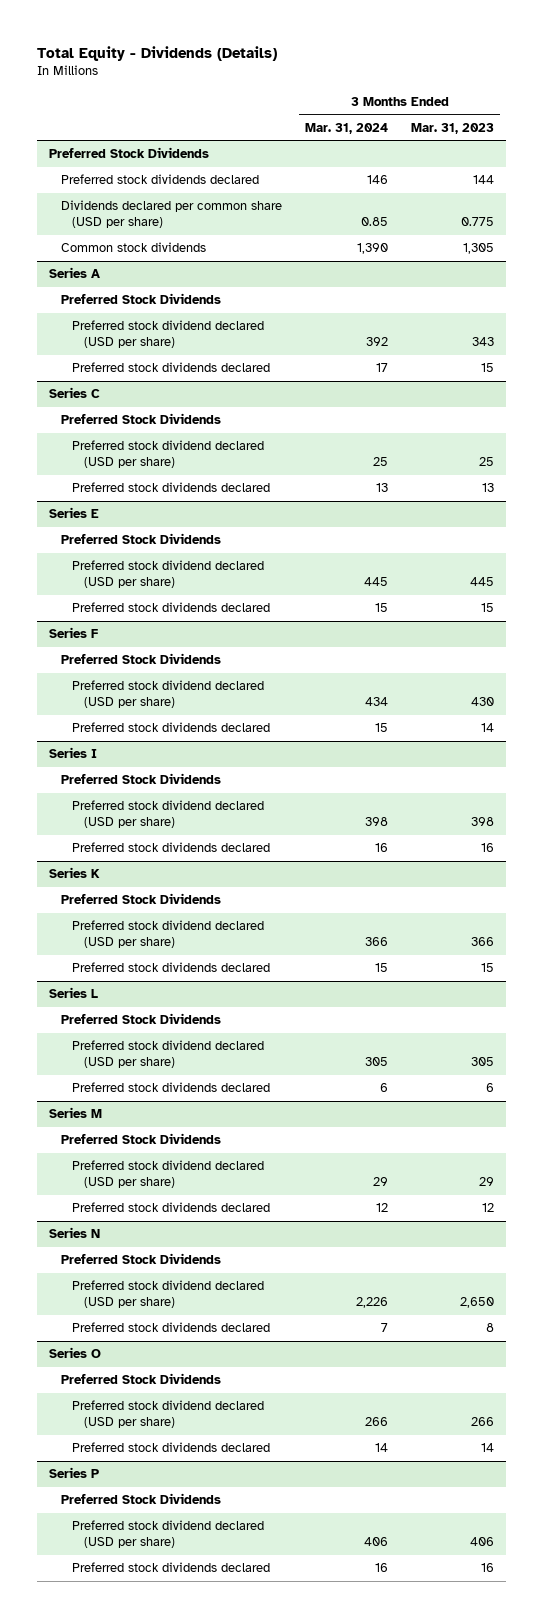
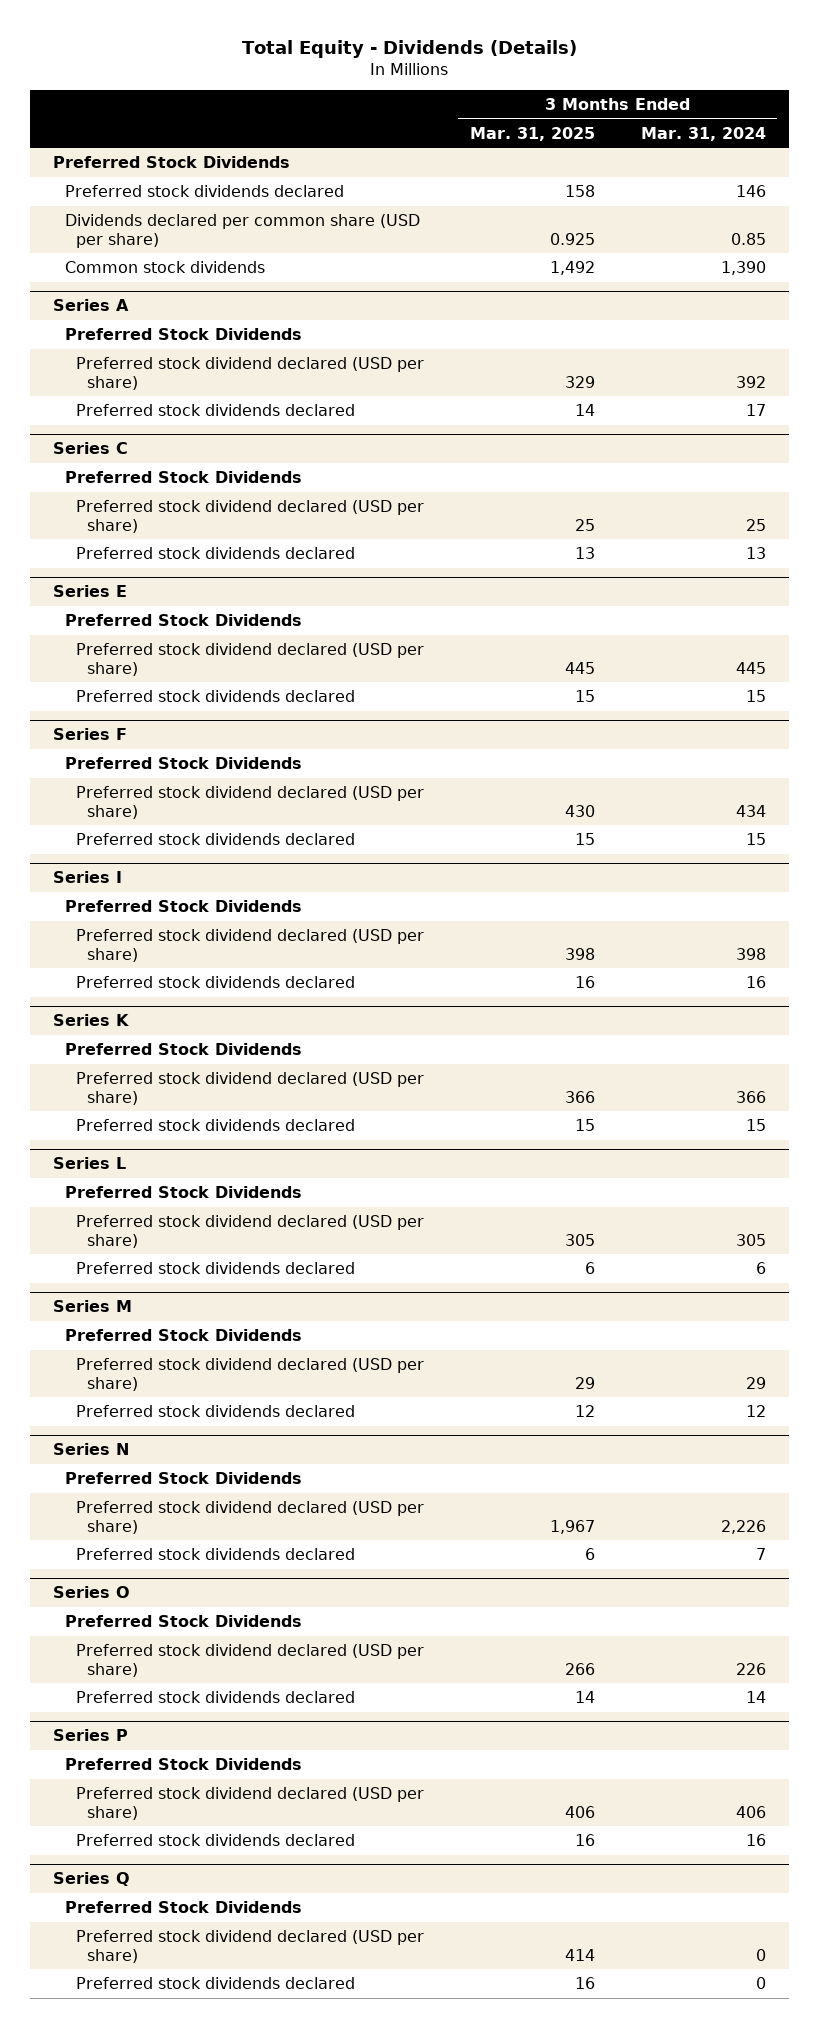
- | 3 Months Ended Mar. 31, 2024 | 3 Months Ended Mar. 31, 2023
+ | 3 Months Ended Mar. 31, 2025 | 3 Months Ended Mar. 31, 2024
@ Series O
- Preferred stock dividend declared (USD per share) | 266 | 266
+ Preferred stock dividend declared (USD per share) | 266 | 226
+ Series Q
+ Preferred Stock Dividends
+ Preferred stock dividend declared (USD per share) | 414 | 0
+ Preferred stock dividends declared | 16 | 0

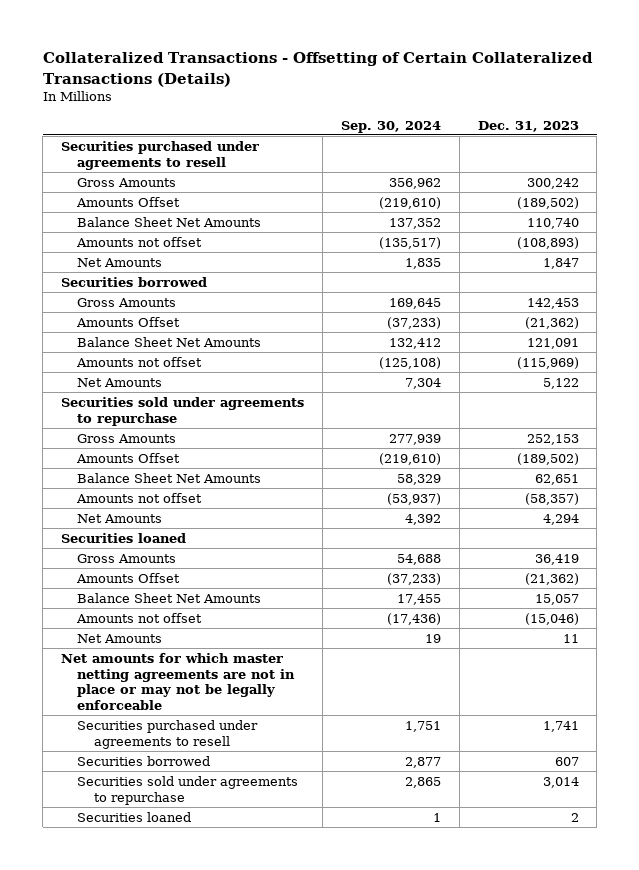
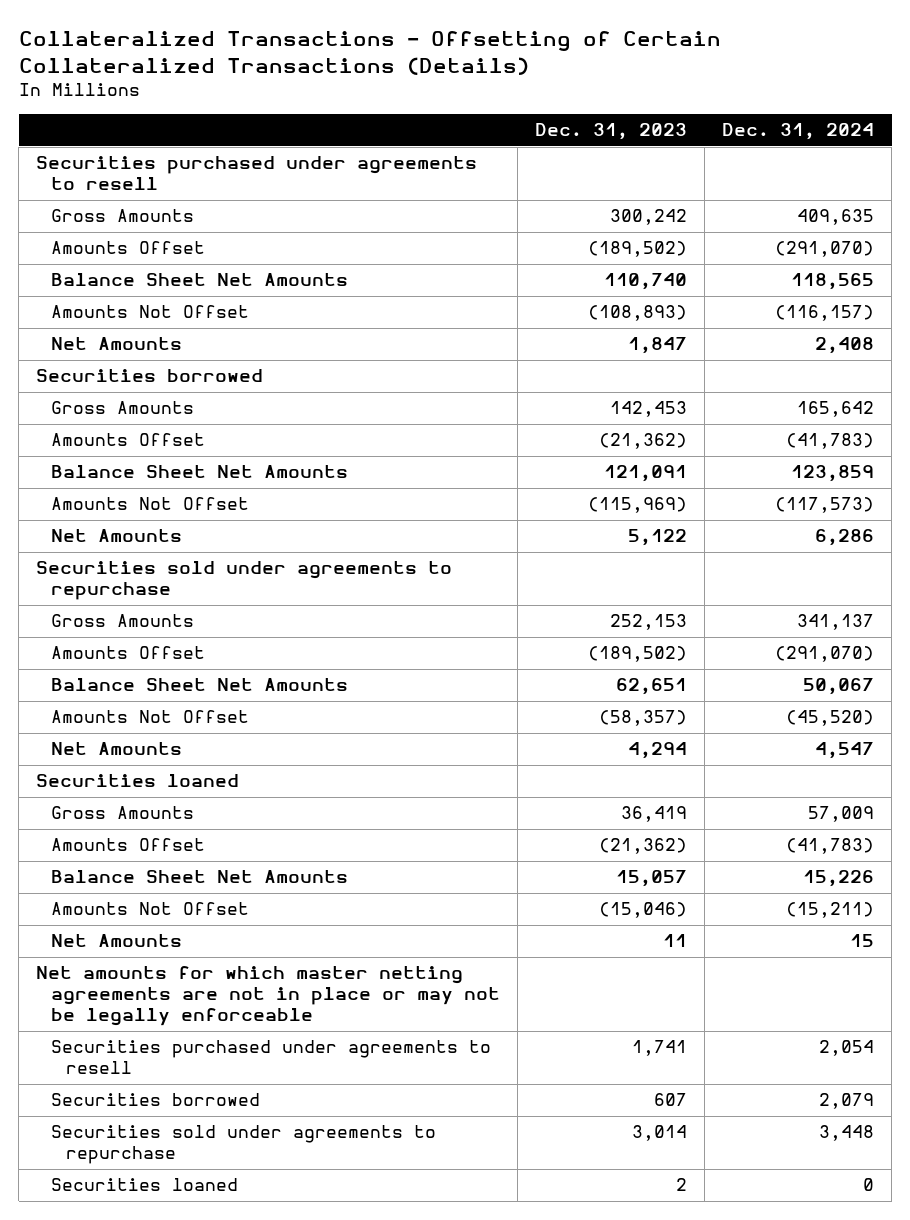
- | Sep. 30, 2024 | Dec. 31, 2023
+ | Dec. 31, 2023 | Dec. 31, 2024
- Amounts not offset | (135,517) | (108,893)
+ Amounts Not Offset | (108,893) | (116,157)
- Amounts not offset | (125,108) | (115,969)
+ Amounts Not Offset | (115,969) | (117,573)
- Amounts not offset | (53,937) | (58,357)
+ Amounts Not Offset | (58,357) | (45,520)
- Amounts not offset | (17,436) | (15,046)
+ Amounts Not Offset | (15,046) | (15,211)

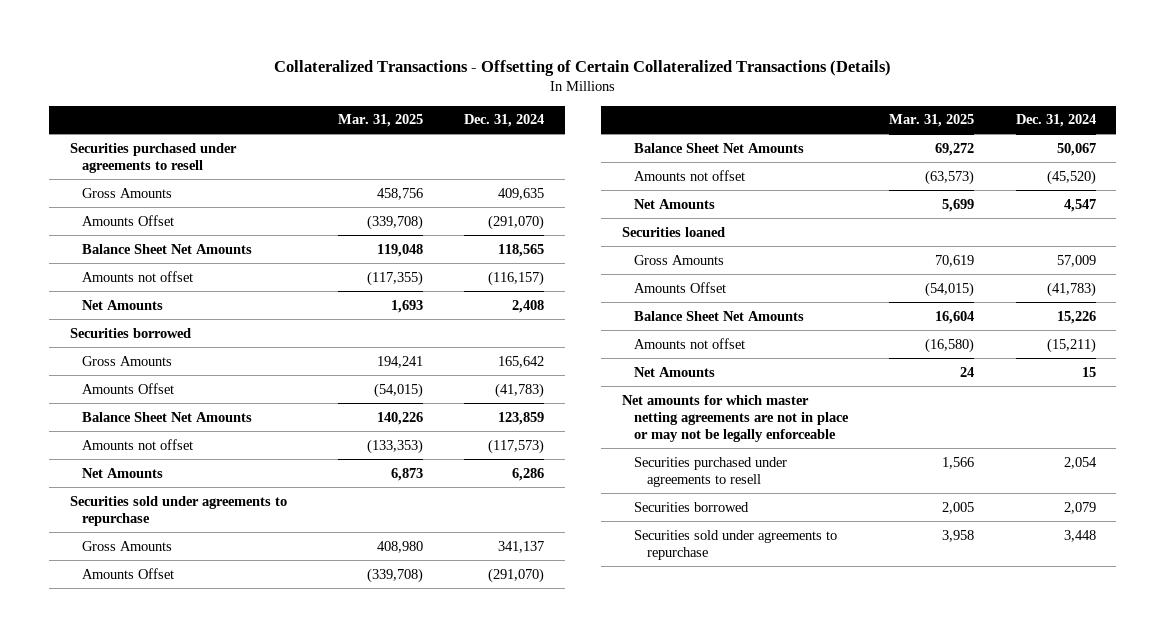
- | Dec. 31, 2023 | Dec. 31, 2024
+ | Mar. 31, 2025 | Dec. 31, 2024
- Amounts Not Offset | (108,893) | (116,157)
+ Amounts not offset | (117,355) | (116,157)
- Amounts Not Offset | (115,969) | (117,573)
+ Amounts not offset | (133,353) | (117,573)
- Amounts Not Offset | (58,357) | (45,520)
+ Amounts not offset | (63,573) | (45,520)
- Amounts Not Offset | (15,046) | (15,211)
+ Amounts not offset | (16,580) | (15,211)
- Securities loaned | 2 | 0

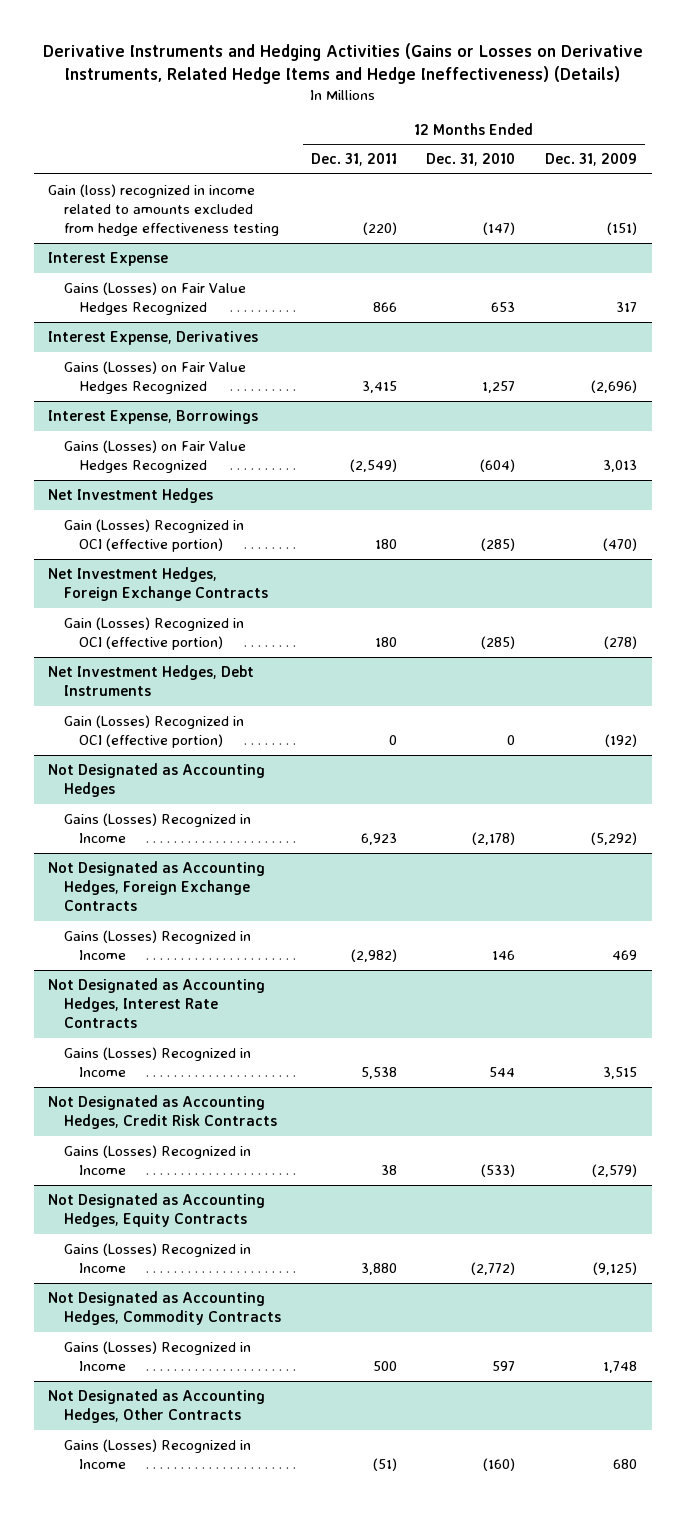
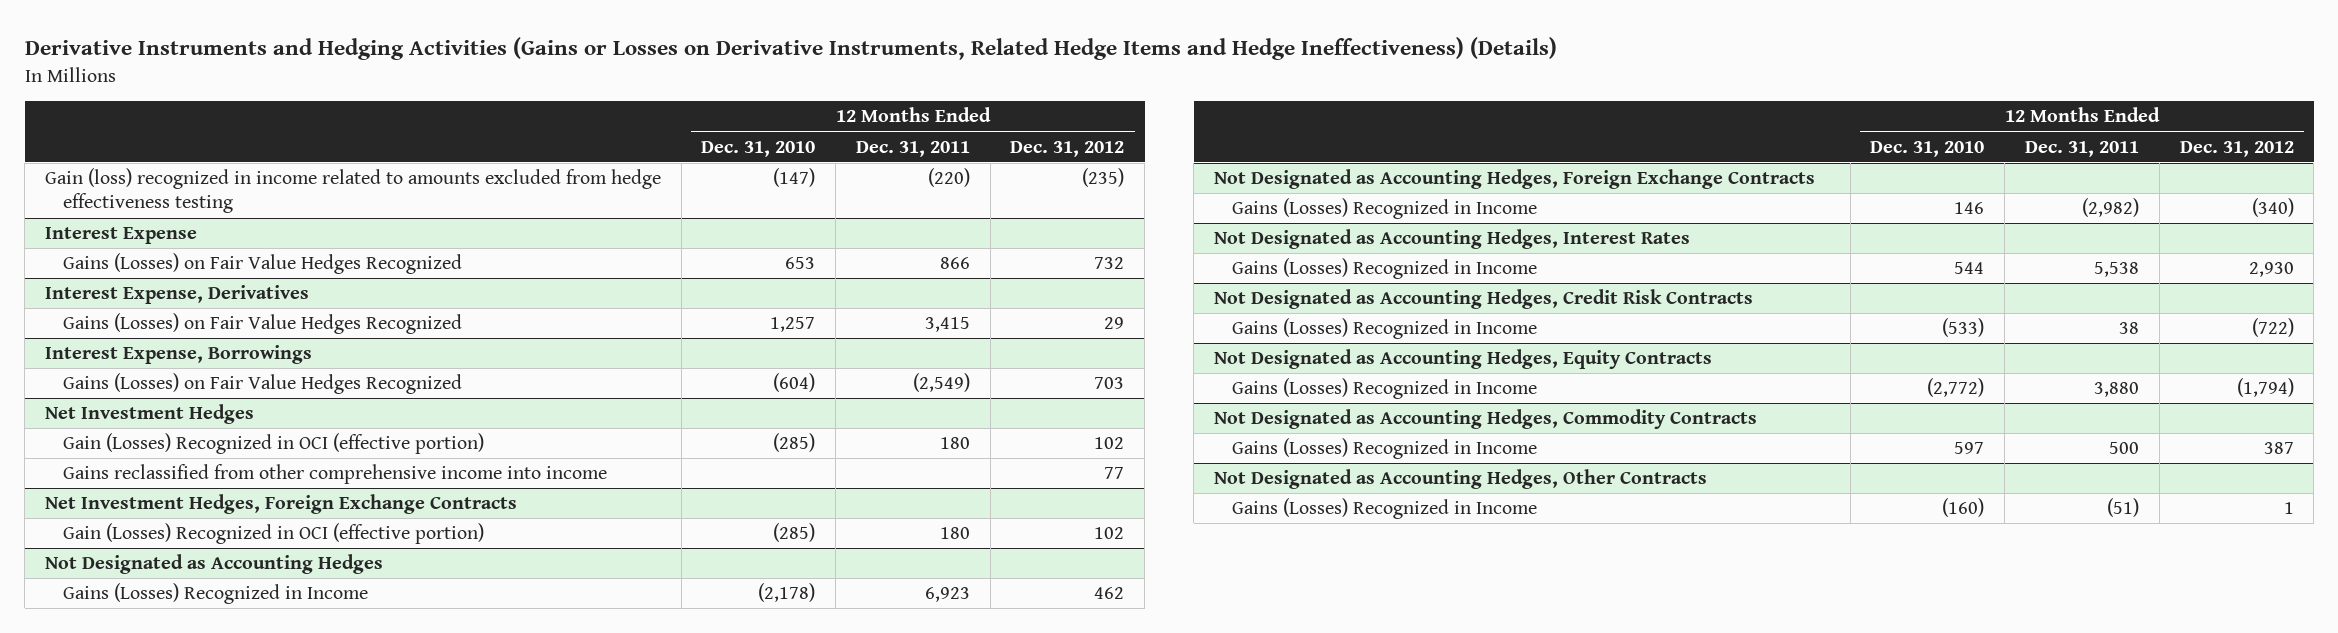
- | 12 Months Ended Dec. 31, 2011 | 12 Months Ended Dec. 31, 2010 | 12 Months Ended Dec. 31, 2009
+ | 12 Months Ended Dec. 31, 2010 | 12 Months Ended Dec. 31, 2011 | 12 Months Ended Dec. 31, 2012
@ Net Investment Hedges
+ Gains reclassified from other comprehensive income into income | | | 77
- Net Investment Hedges, Debt Instruments
- Gain (Losses) Recognized in OCI (effective portion) | 0 | 0 | (192)
- Not Designated as Accounting Hedges, Interest Rate Contracts
+ Not Designated as Accounting Hedges, Interest Rates

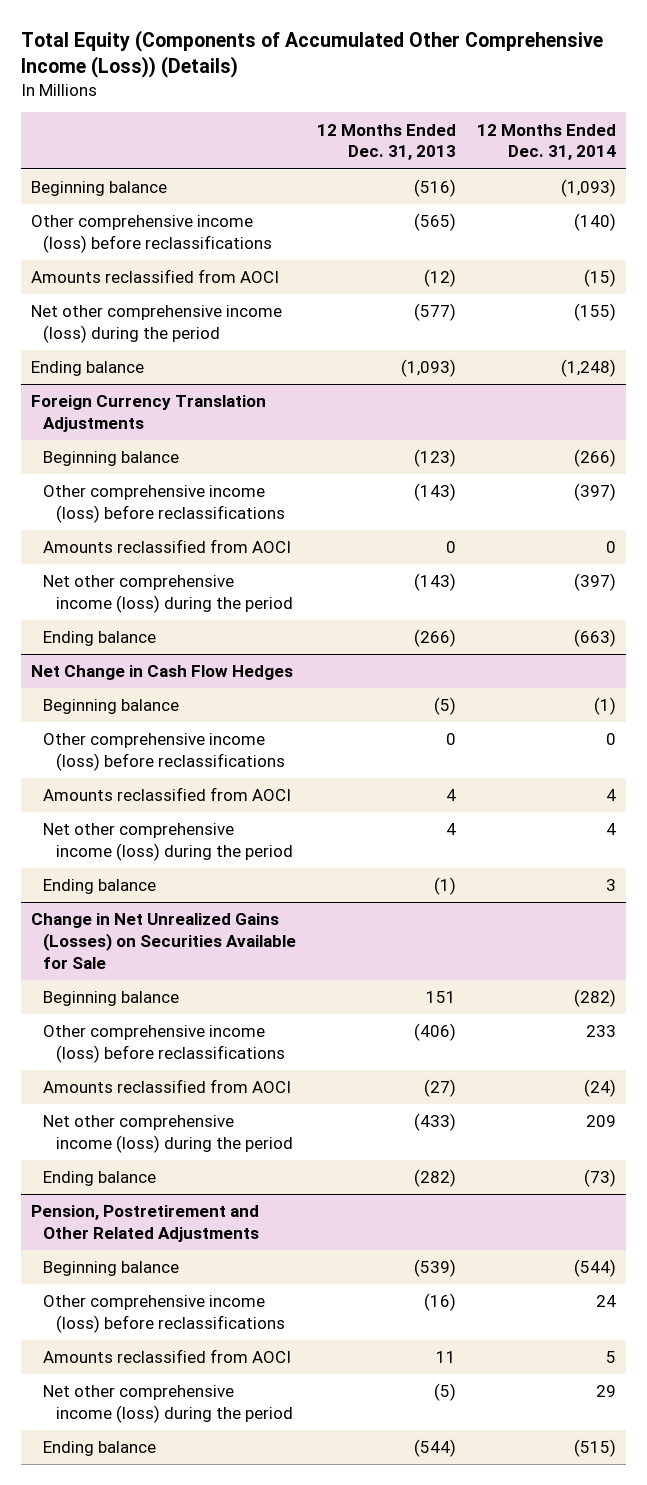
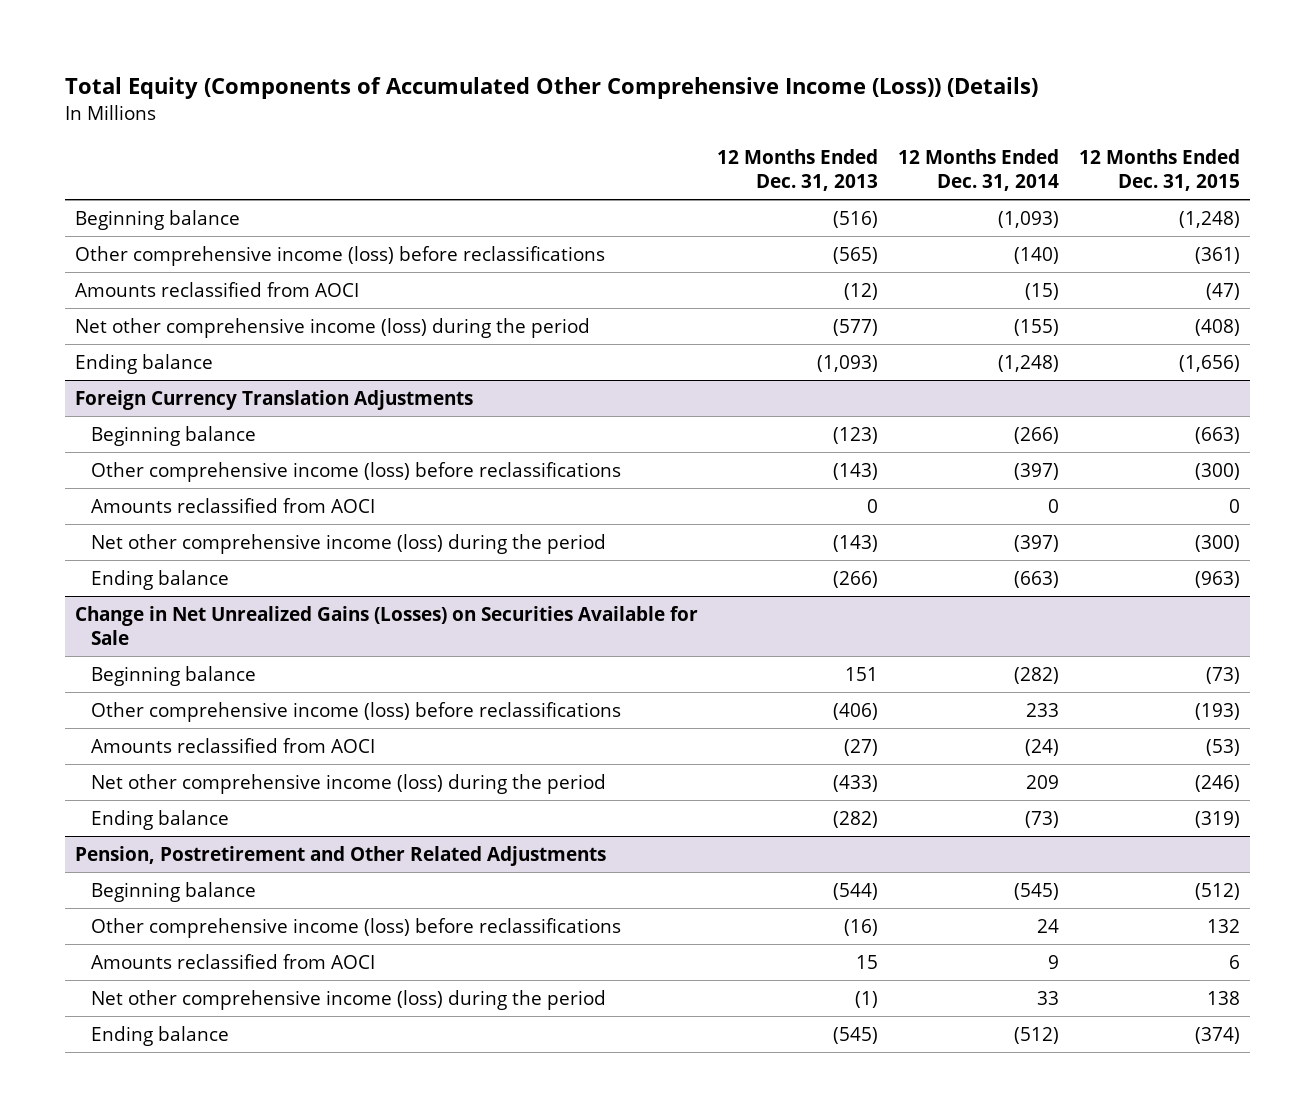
- | 12 Months Ended Dec. 31, 2013 | 12 Months Ended Dec. 31, 2014
+ | 12 Months Ended Dec. 31, 2013 | 12 Months Ended Dec. 31, 2014 | 12 Months Ended Dec. 31, 2015
- Net Change in Cash Flow Hedges
- Beginning balance | (5) | (1)
- Other comprehensive income (loss) before reclassifications | 0 | 0
- Amounts reclassified from AOCI | 4 | 4
- Net other comprehensive income (loss) during the period | 4 | 4
- Ending balance | (1) | 3
@ Pension, Postretirement and Other Related Adjustments
- Beginning balance | (539) | (544)
+ Beginning balance | (544) | (545) | (512)
- Amounts reclassified from AOCI | 11 | 5
- Net other comprehensive income (loss) during the period | (5) | 29
- Ending balance | (544) | (515)
+ Amounts reclassified from AOCI | 15 | 9 | 6
+ Net other comprehensive income (loss) during the period | (1) | 33 | 138
+ Ending balance | (545) | (512) | (374)

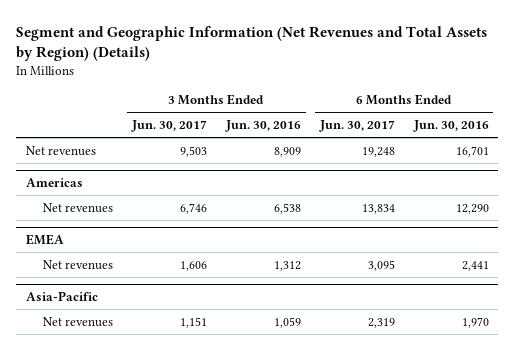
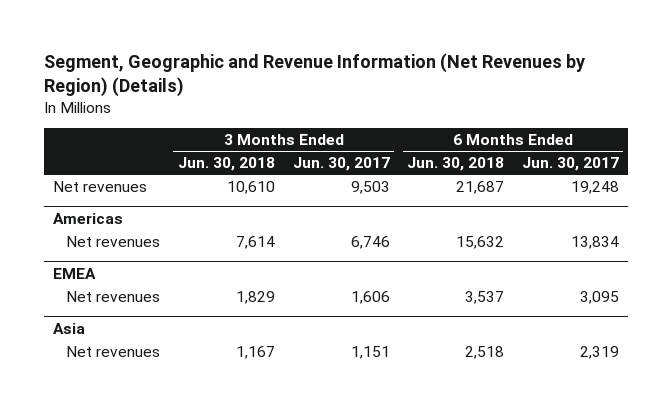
- Segment and Geographic Information (Net Revenues and Total Assets by Region) (Details)
+ Segment, Geographic and Revenue Information (Net Revenues by Region) (Details)
- | 3 Months Ended Jun. 30, 2017 | 3 Months Ended Jun. 30, 2016 | 6 Months Ended Jun. 30, 2017 | 6 Months Ended Jun. 30, 2016
+ | 3 Months Ended Jun. 30, 2018 | 3 Months Ended Jun. 30, 2017 | 6 Months Ended Jun. 30, 2018 | 6 Months Ended Jun. 30, 2017
- Asia-Pacific
+ Asia

